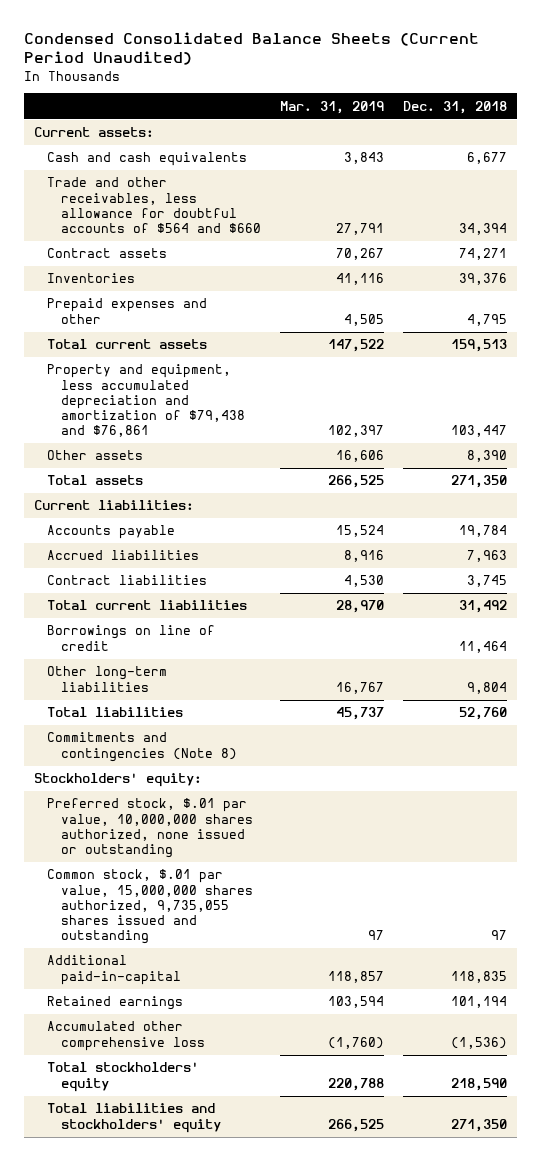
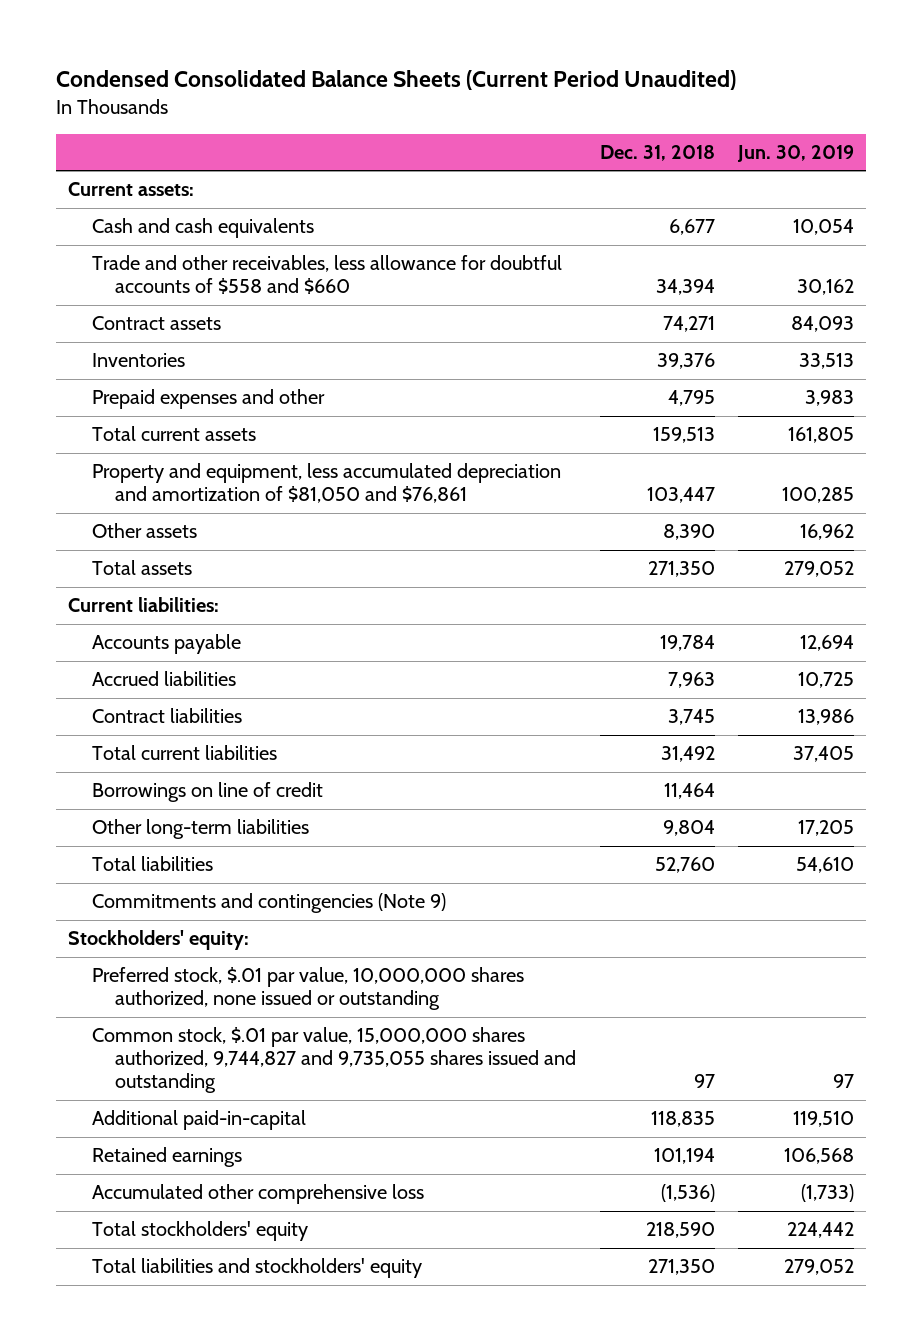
- | Mar. 31, 2019 | Dec. 31, 2018
+ | Dec. 31, 2018 | Jun. 30, 2019
- Trade and other receivables, less allowance for doubtful accounts of $564 and $660 | 27,791 | 34,394
+ Trade and other receivables, less allowance for doubtful accounts of $558 and $660 | 34,394 | 30,162
- Property and equipment, less accumulated depreciation and amortization of $79,438 and $76,861 | 102,397 | 103,447
+ Property and equipment, less accumulated depreciation and amortization of $81,050 and $76,861 | 103,447 | 100,285
- Commitments and contingencies (Note 8)
+ Commitments and contingencies (Note 9)
- Common stock, $.01 par value, 15,000,000 shares authorized, 9,735,055 shares issued and outstanding | 97 | 97
+ Common stock, $.01 par value, 15,000,000 shares authorized, 9,744,827 and 9,735,055 shares issued and outstanding | 97 | 97

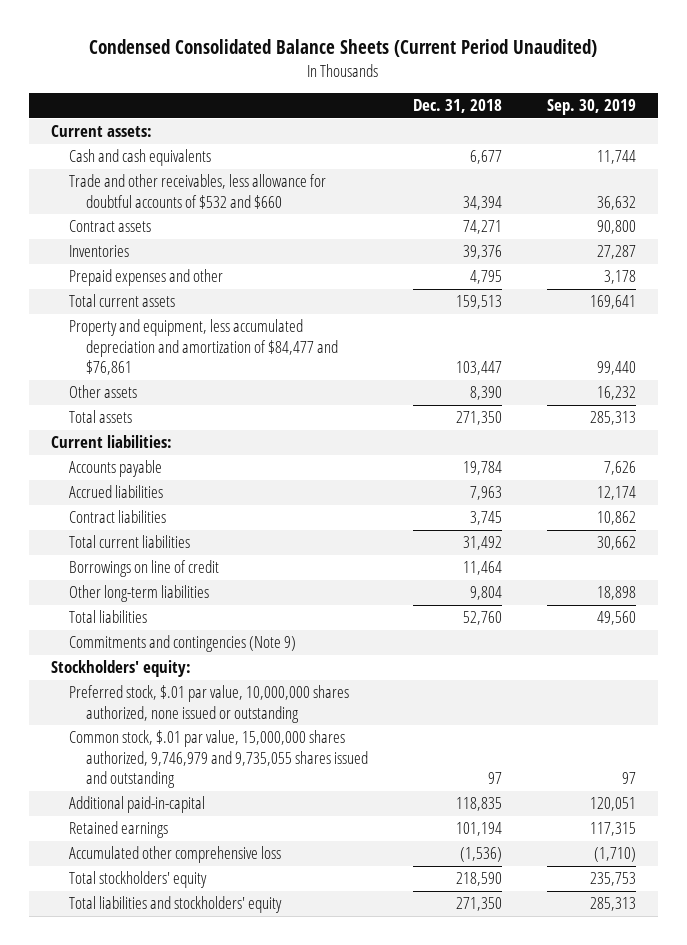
- | Dec. 31, 2018 | Jun. 30, 2019
+ | Dec. 31, 2018 | Sep. 30, 2019
- Trade and other receivables, less allowance for doubtful accounts of $558 and $660 | 34,394 | 30,162
+ Trade and other receivables, less allowance for doubtful accounts of $532 and $660 | 34,394 | 36,632
- Property and equipment, less accumulated depreciation and amortization of $81,050 and $76,861 | 103,447 | 100,285
+ Property and equipment, less accumulated depreciation and amortization of $84,477 and $76,861 | 103,447 | 99,440
- Common stock, $.01 par value, 15,000,000 shares authorized, 9,744,827 and 9,735,055 shares issued and outstanding | 97 | 97
+ Common stock, $.01 par value, 15,000,000 shares authorized, 9,746,979 and 9,735,055 shares issued and outstanding | 97 | 97

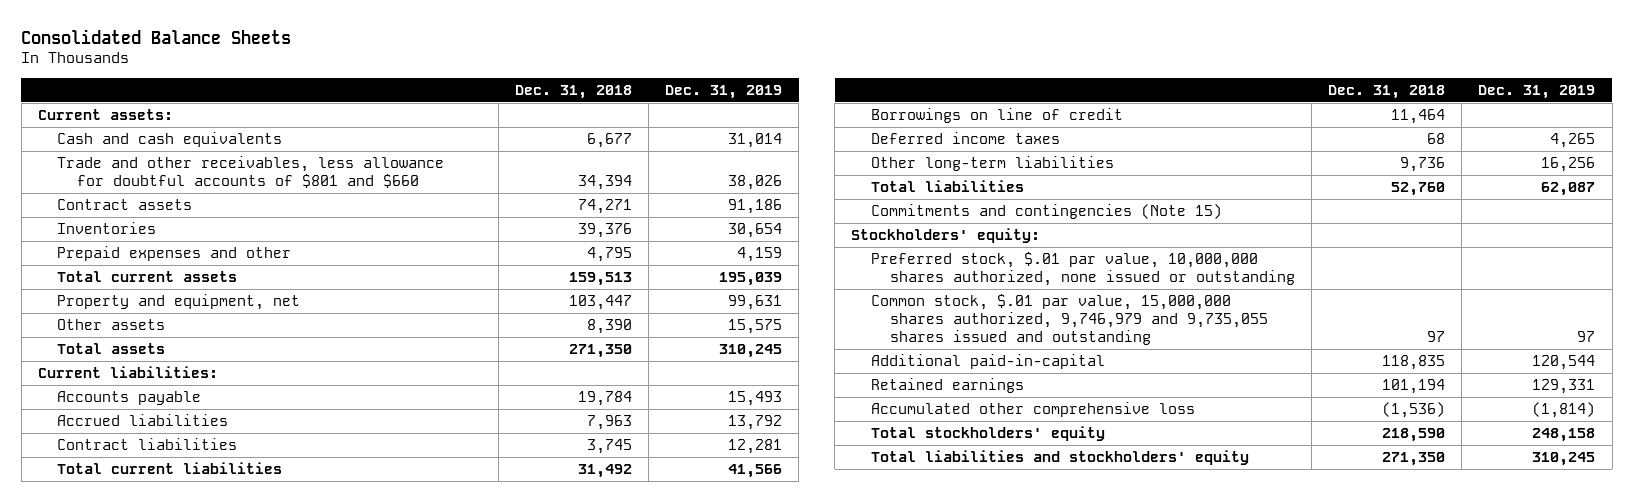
- Condensed Consolidated Balance Sheets (Current Period Unaudited)
+ Consolidated Balance Sheets
- | Dec. 31, 2018 | Sep. 30, 2019
+ | Dec. 31, 2018 | Dec. 31, 2019
- Trade and other receivables, less allowance for doubtful accounts of $532 and $660 | 34,394 | 36,632
+ Trade and other receivables, less allowance for doubtful accounts of $801 and $660 | 34,394 | 38,026
- Property and equipment, less accumulated depreciation and amortization of $84,477 and $76,861 | 103,447 | 99,440
+ Property and equipment, net | 103,447 | 99,631
- Other long-term liabilities | 9,804 | 18,898
+ Deferred income taxes | 68 | 4,265
+ Other long-term liabilities | 9,736 | 16,256
- Commitments and contingencies (Note 9)
+ Commitments and contingencies (Note 15)

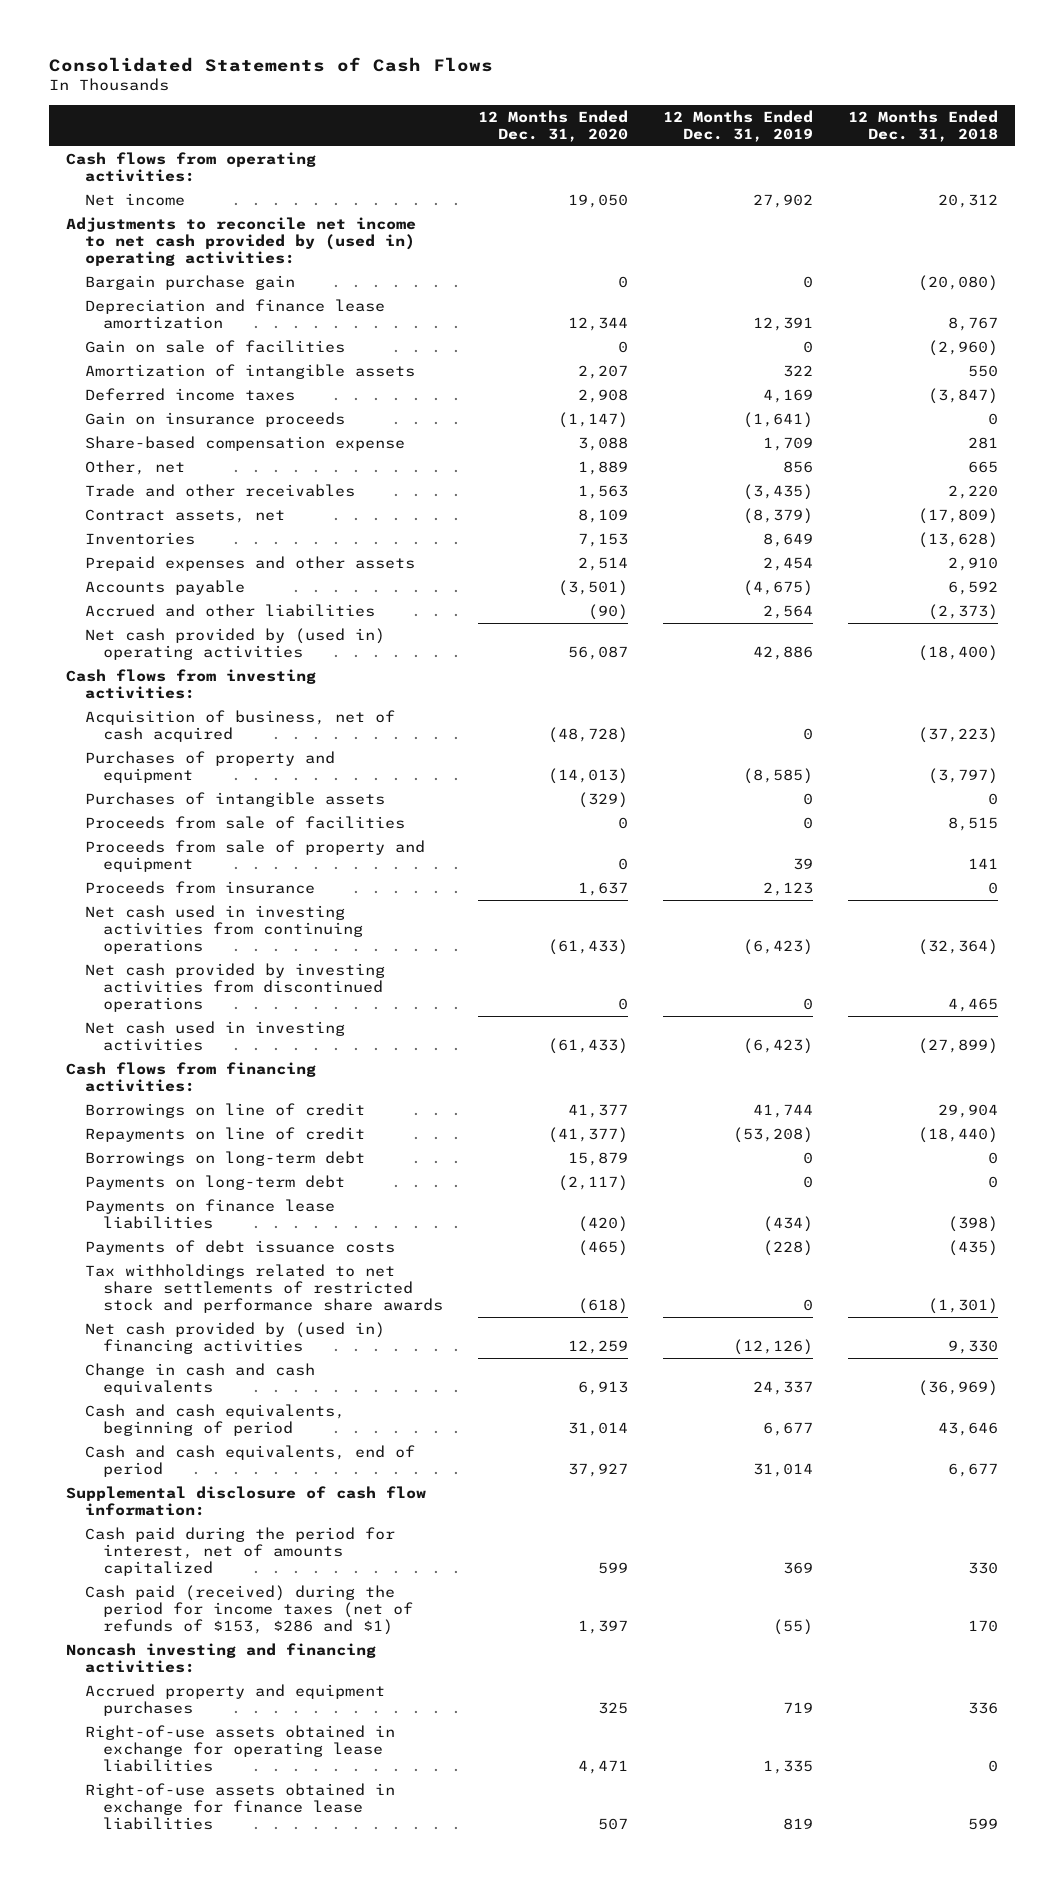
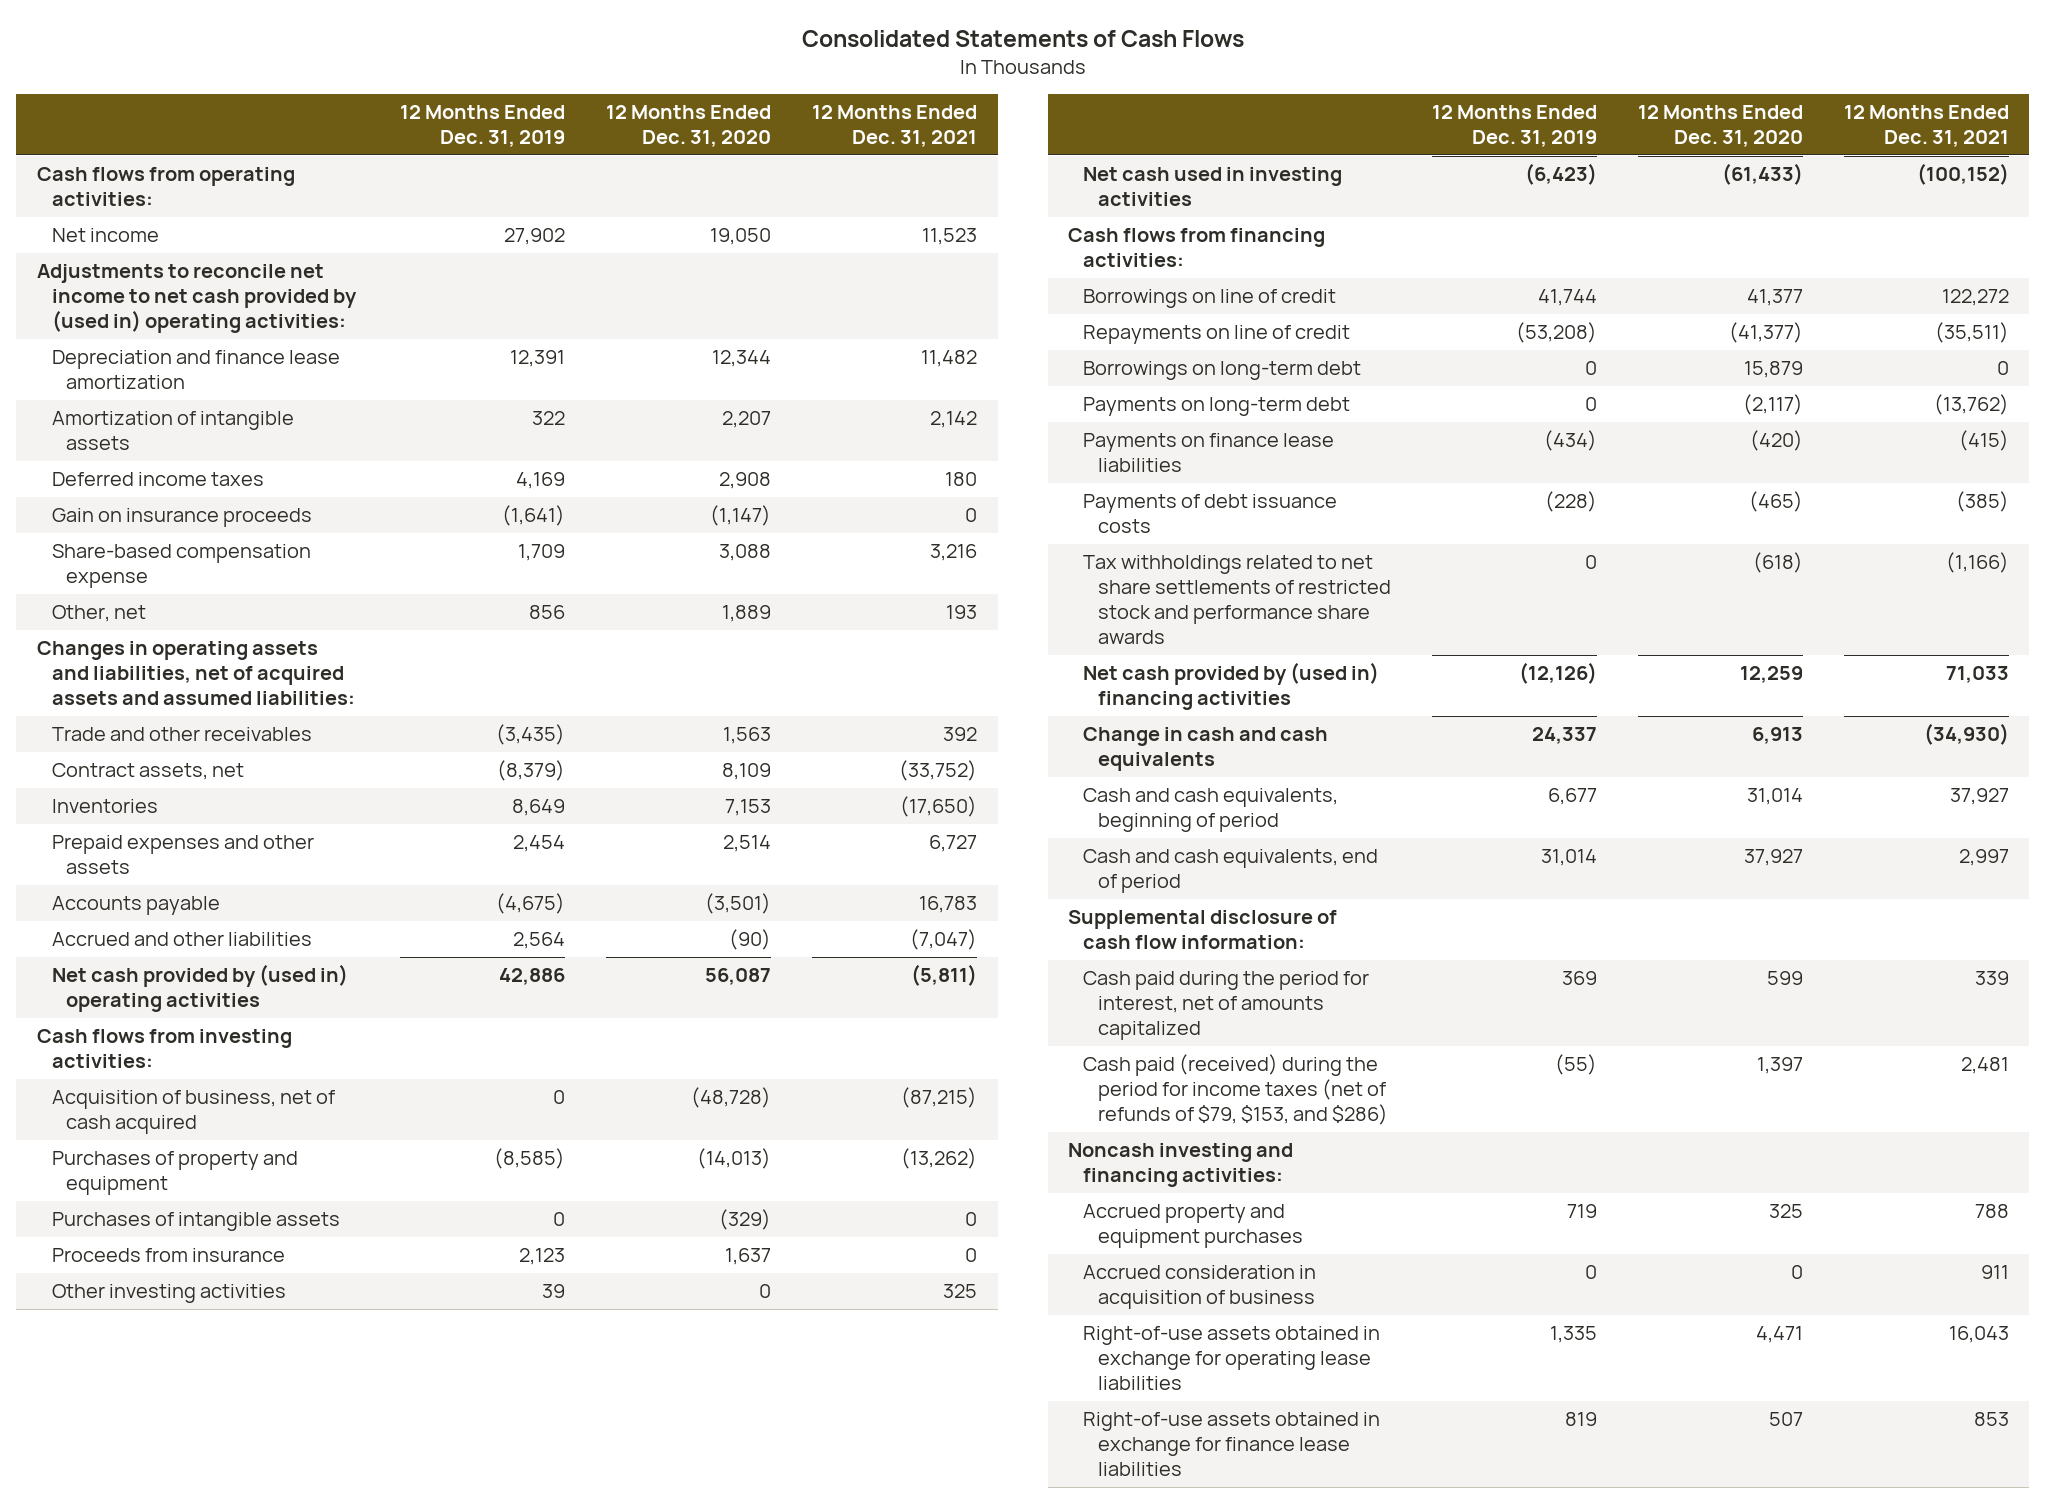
- | 12 Months Ended Dec. 31, 2020 | 12 Months Ended Dec. 31, 2019 | 12 Months Ended Dec. 31, 2018
+ | 12 Months Ended Dec. 31, 2019 | 12 Months Ended Dec. 31, 2020 | 12 Months Ended Dec. 31, 2021
- Bargain purchase gain | 0 | 0 | (20,080)
- Gain on sale of facilities | 0 | 0 | (2,960)
+ Changes in operating assets and liabilities, net of acquired assets and assumed liabilities:
- Proceeds from sale of facilities | 0 | 0 | 8,515
- Proceeds from sale of property and equipment | 0 | 39 | 141
- Net cash used in investing activities from continuing operations | (61,433) | (6,423) | (32,364)
- Net cash provided by investing activities from discontinued operations | 0 | 0 | 4,465
+ Other investing activities | 39 | 0 | 325
- Cash paid (received) during the period for income taxes (net of refunds of $153, $286 and $1) | 1,397 | (55) | 170
+ Cash paid (received) during the period for income taxes (net of refunds of $79, $153, and $286) | (55) | 1,397 | 2,481
+ Accrued consideration in acquisition of business | 0 | 0 | 911

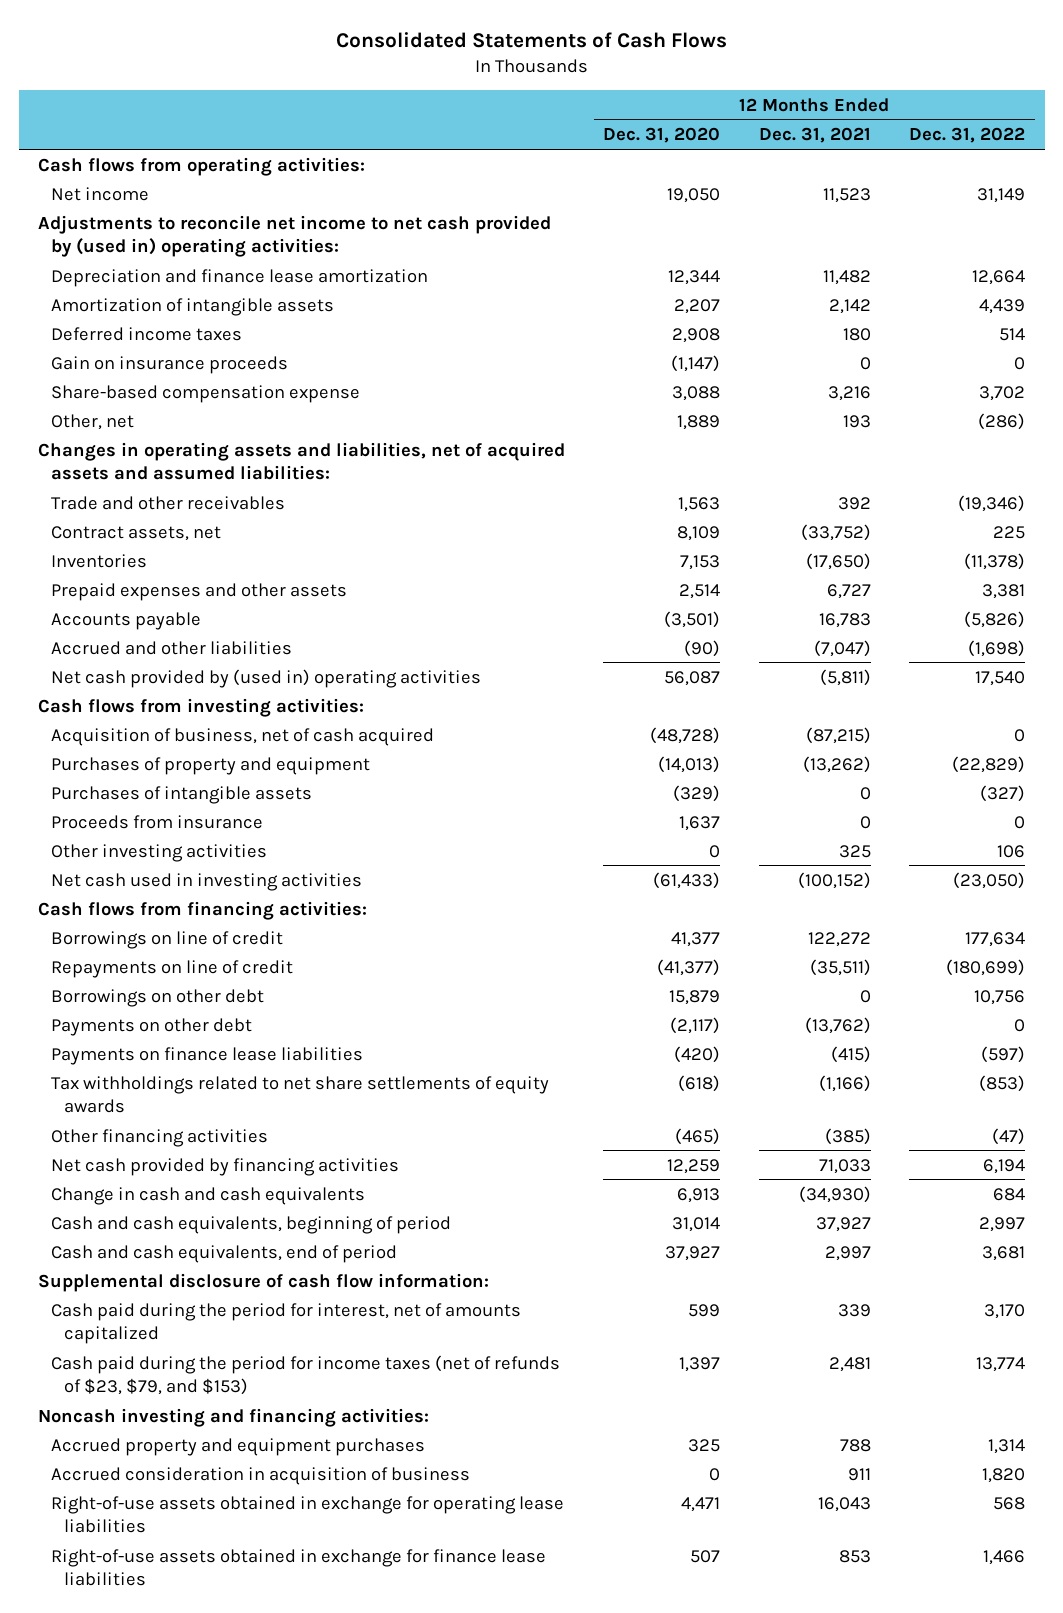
- | 12 Months Ended Dec. 31, 2019 | 12 Months Ended Dec. 31, 2020 | 12 Months Ended Dec. 31, 2021
+ | 12 Months Ended Dec. 31, 2020 | 12 Months Ended Dec. 31, 2021 | 12 Months Ended Dec. 31, 2022
- Borrowings on long-term debt | 0 | 15,879 | 0
- Payments on long-term debt | 0 | (2,117) | (13,762)
+ Borrowings on other debt | 15,879 | 0 | 10,756
+ Payments on other debt | (2,117) | (13,762) | 0
- Payments of debt issuance costs | (228) | (465) | (385)
- Tax withholdings related to net share settlements of restricted stock and performance share awards | 0 | (618) | (1,166)
- Net cash provided by (used in) financing activities | (12,126) | 12,259 | 71,033
+ Tax withholdings related to net share settlements of equity awards | (618) | (1,166) | (853)
+ Other financing activities | (465) | (385) | (47)
+ Net cash provided by financing activities | 12,259 | 71,033 | 6,194
- Cash paid (received) during the period for income taxes (net of refunds of $79, $153, and $286) | (55) | 1,397 | 2,481
+ Cash paid during the period for income taxes (net of refunds of $23, $79, and $153) | 1,397 | 2,481 | 13,774

